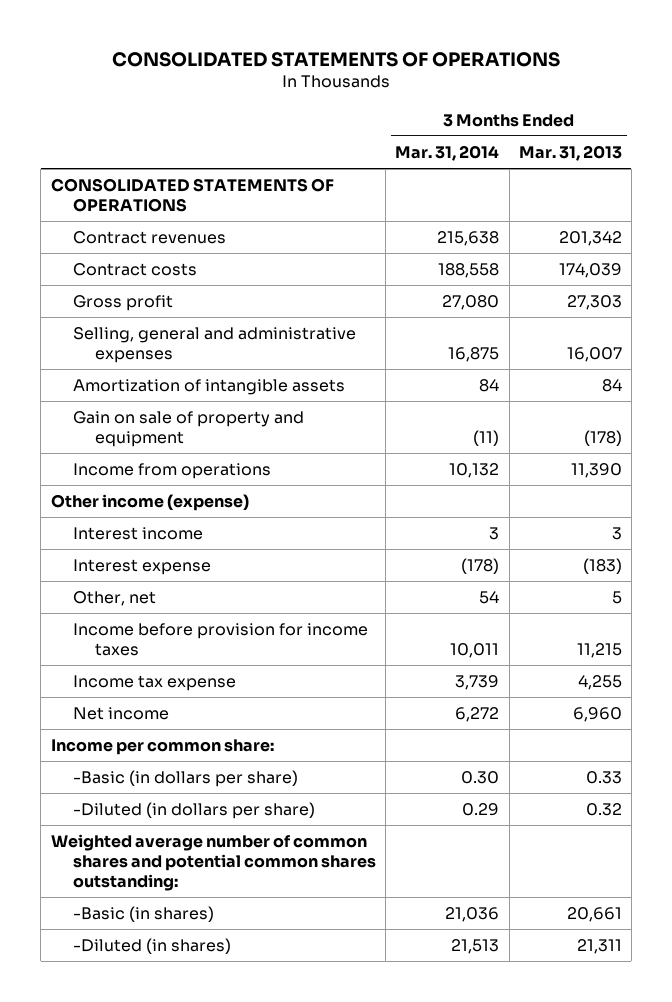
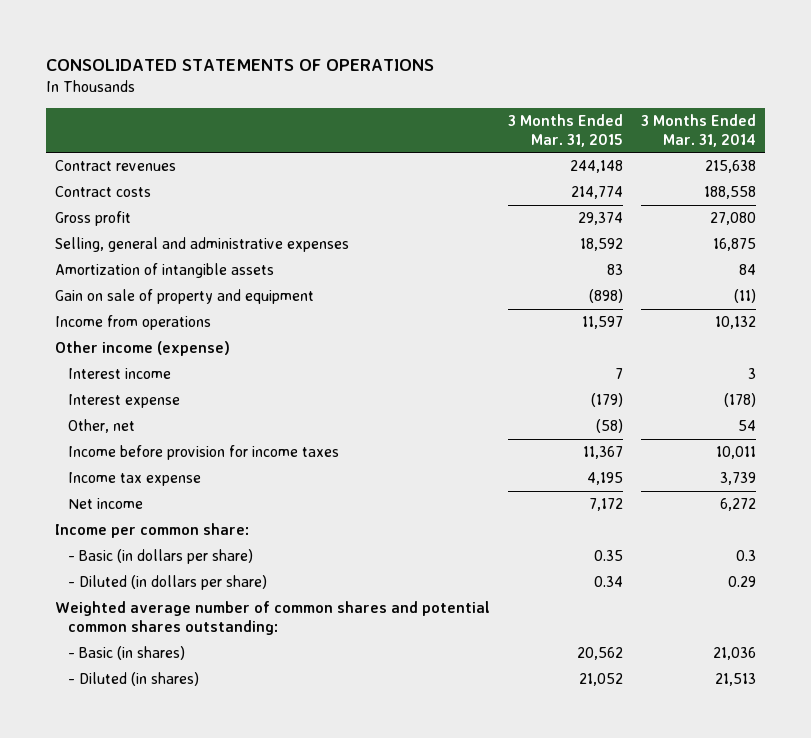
- | 3 Months Ended Mar. 31, 2014 | 3 Months Ended Mar. 31, 2013
+ | 3 Months Ended Mar. 31, 2015 | 3 Months Ended Mar. 31, 2014
- CONSOLIDATED STATEMENTS OF OPERATIONS
- -Basic (in dollars per share) | 0.30 | 0.33
- -Diluted (in dollars per share) | 0.29 | 0.32
+ - Basic (in dollars per share) | 0.35 | 0.3
+ - Diluted (in dollars per share) | 0.34 | 0.29
- -Basic (in shares) | 21,036 | 20,661
- -Diluted (in shares) | 21,513 | 21,311
+ - Basic (in shares) | 20,562 | 21,036
+ - Diluted (in shares) | 21,052 | 21,513

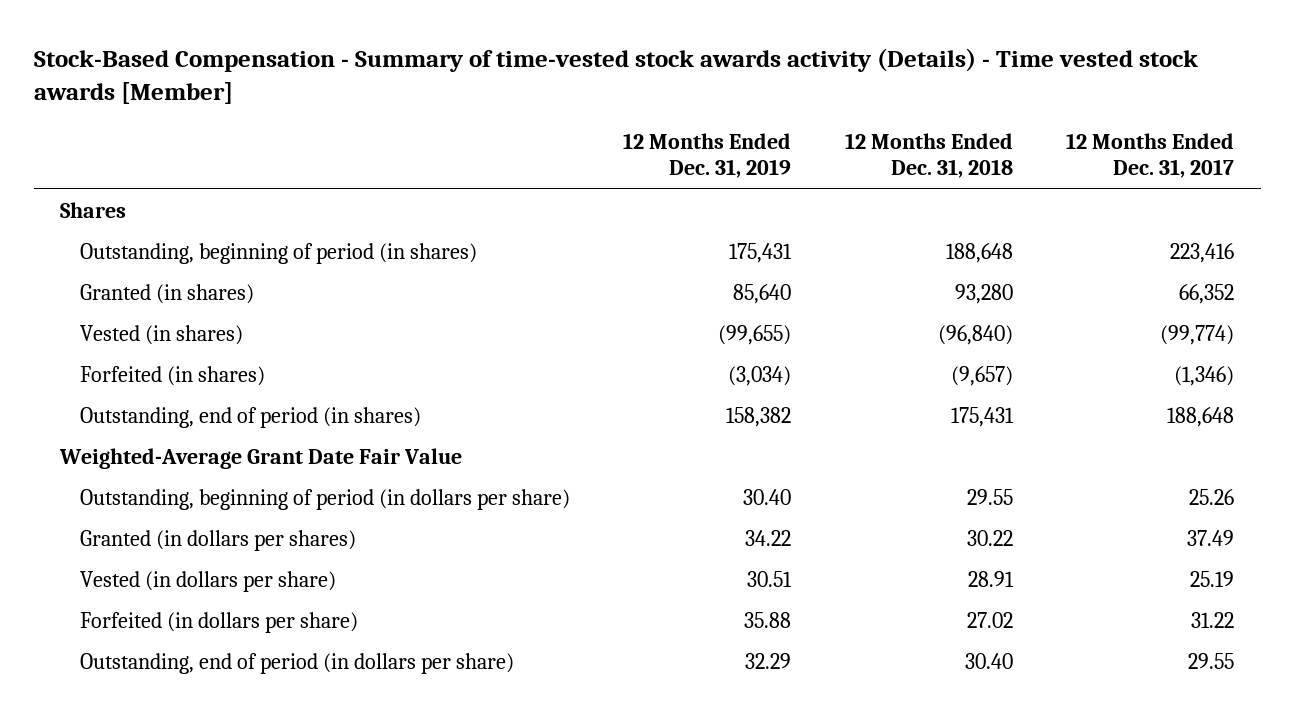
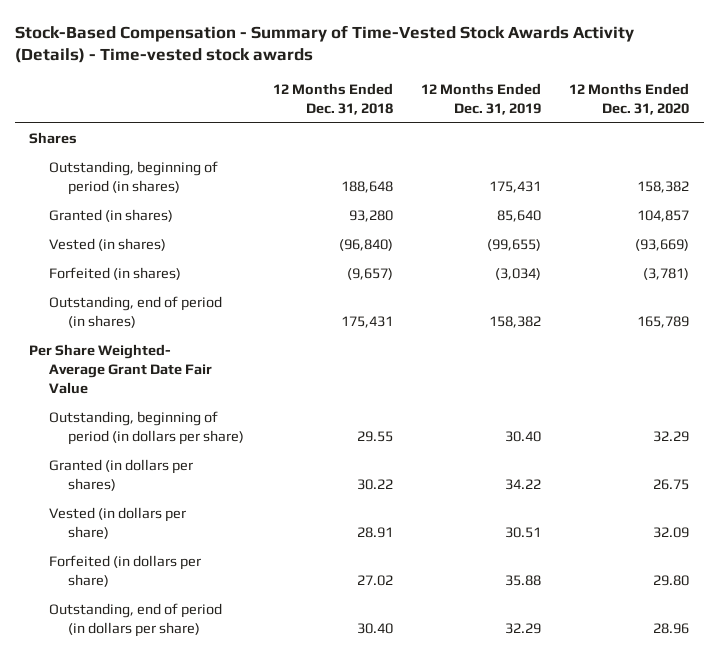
- Stock-Based Compensation - Summary of time-vested stock awards activity (Details) - Time vested stock awards [Member]
+ Stock-Based Compensation - Summary of Time-Vested Stock Awards Activity (Details) - Time-vested stock awards
- | 12 Months Ended Dec. 31, 2019 | 12 Months Ended Dec. 31, 2018 | 12 Months Ended Dec. 31, 2017
+ | 12 Months Ended Dec. 31, 2018 | 12 Months Ended Dec. 31, 2019 | 12 Months Ended Dec. 31, 2020
- Weighted-Average Grant Date Fair Value
+ Per Share Weighted- Average Grant Date Fair Value

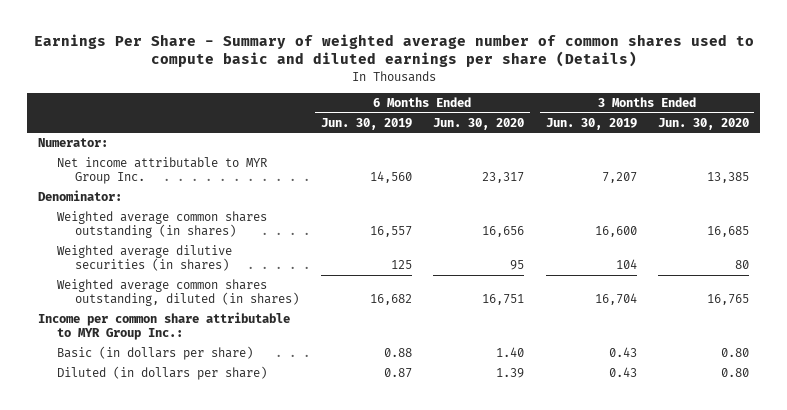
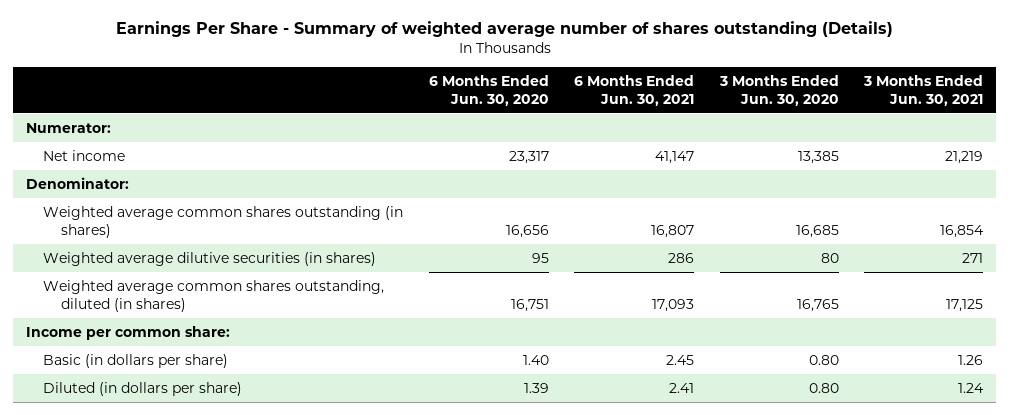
- Earnings Per Share - Summary of weighted average number of common shares used to compute basic and diluted earnings per share (Details)
+ Earnings Per Share - Summary of weighted average number of shares outstanding (Details)
- | 6 Months Ended Jun. 30, 2019 | 6 Months Ended Jun. 30, 2020 | 3 Months Ended Jun. 30, 2019 | 3 Months Ended Jun. 30, 2020
+ | 6 Months Ended Jun. 30, 2020 | 6 Months Ended Jun. 30, 2021 | 3 Months Ended Jun. 30, 2020 | 3 Months Ended Jun. 30, 2021
- Net income attributable to MYR Group Inc. | 14,560 | 23,317 | 7,207 | 13,385
+ Net income | 23,317 | 41,147 | 13,385 | 21,219
- Income per common share attributable to MYR Group Inc.:
+ Income per common share:

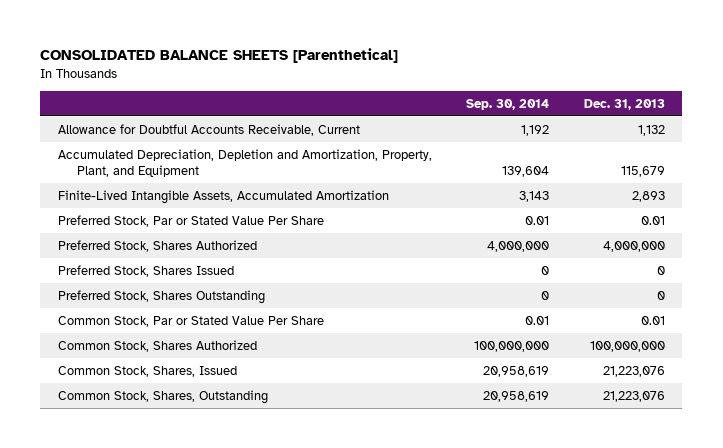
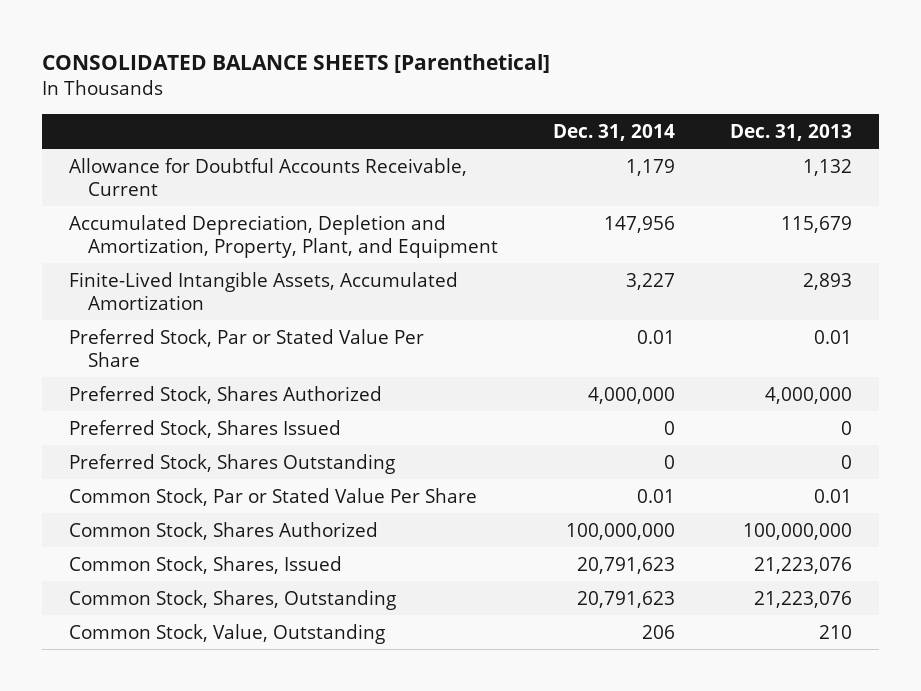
- | Sep. 30, 2014 | Dec. 31, 2013
+ | Dec. 31, 2014 | Dec. 31, 2013
+ Common Stock, Value, Outstanding | 206 | 210

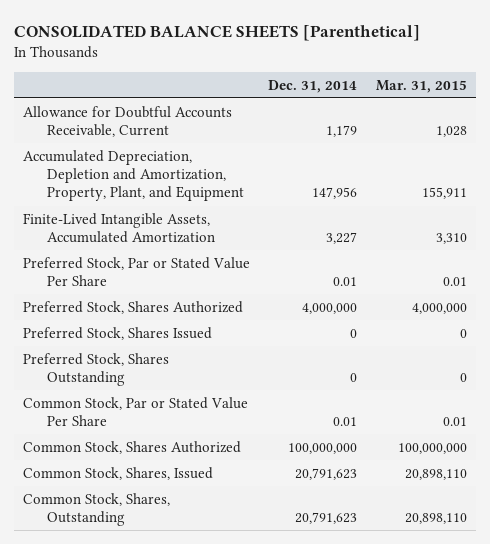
- | Dec. 31, 2014 | Dec. 31, 2013
+ | Dec. 31, 2014 | Mar. 31, 2015
- Common Stock, Value, Outstanding | 206 | 210

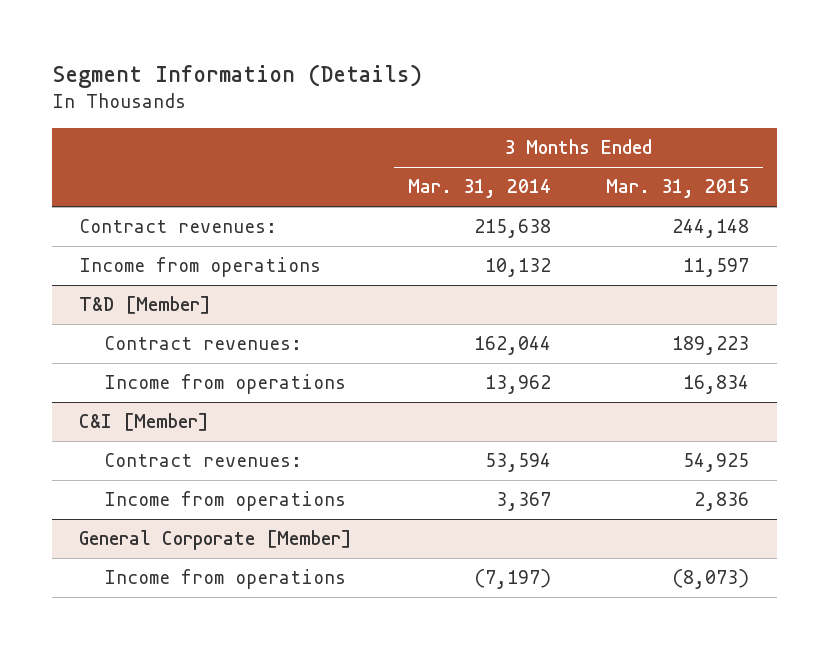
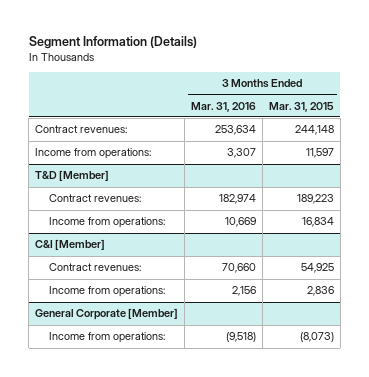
- | 3 Months Ended Mar. 31, 2014 | 3 Months Ended Mar. 31, 2015
+ | 3 Months Ended Mar. 31, 2016 | 3 Months Ended Mar. 31, 2015
- Income from operations | 10,132 | 11,597
+ Income from operations: | 3,307 | 11,597
@ T&D [Member]
- Income from operations | 13,962 | 16,834
+ Income from operations: | 10,669 | 16,834
@ C&I [Member]
- Income from operations | 3,367 | 2,836
+ Income from operations: | 2,156 | 2,836
@ General Corporate [Member]
- Income from operations | (7,197) | (8,073)
+ Income from operations: | (9,518) | (8,073)

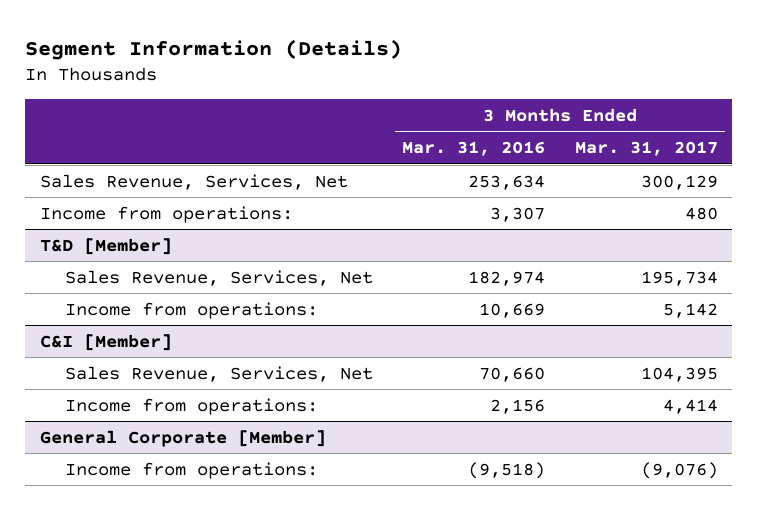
- | 3 Months Ended Mar. 31, 2016 | 3 Months Ended Mar. 31, 2015
+ | 3 Months Ended Mar. 31, 2016 | 3 Months Ended Mar. 31, 2017
- Contract revenues: | 253,634 | 244,148
+ Sales Revenue, Services, Net | 253,634 | 300,129
@ T&D [Member]
- Contract revenues: | 182,974 | 189,223
+ Sales Revenue, Services, Net | 182,974 | 195,734
@ C&I [Member]
- Contract revenues: | 70,660 | 54,925
+ Sales Revenue, Services, Net | 70,660 | 104,395

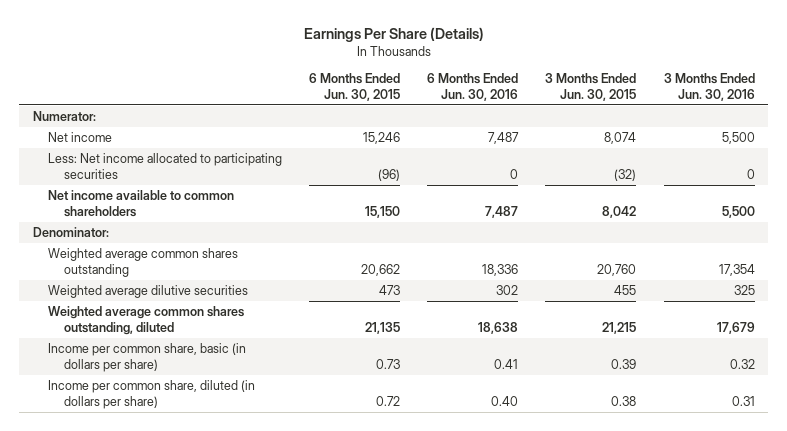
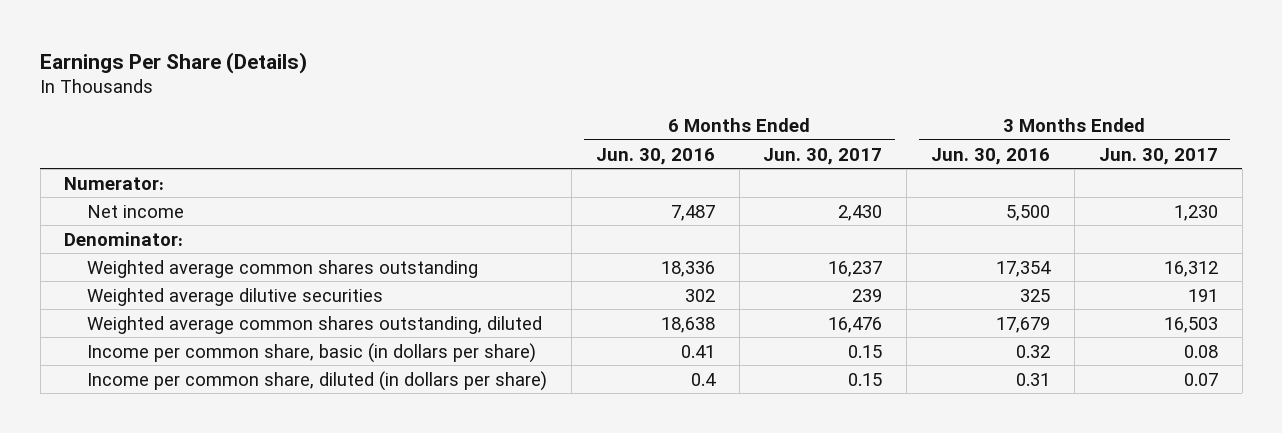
- | 6 Months Ended Jun. 30, 2015 | 6 Months Ended Jun. 30, 2016 | 3 Months Ended Jun. 30, 2015 | 3 Months Ended Jun. 30, 2016
+ | 6 Months Ended Jun. 30, 2016 | 6 Months Ended Jun. 30, 2017 | 3 Months Ended Jun. 30, 2016 | 3 Months Ended Jun. 30, 2017
- Less: Net income allocated to participating securities | (96) | 0 | (32) | 0
- Net income available to common shareholders | 15,150 | 7,487 | 8,042 | 5,500
- Income per common share, diluted (in dollars per share) | 0.72 | 0.40 | 0.38 | 0.31
+ Income per common share, diluted (in dollars per share) | 0.4 | 0.15 | 0.31 | 0.07

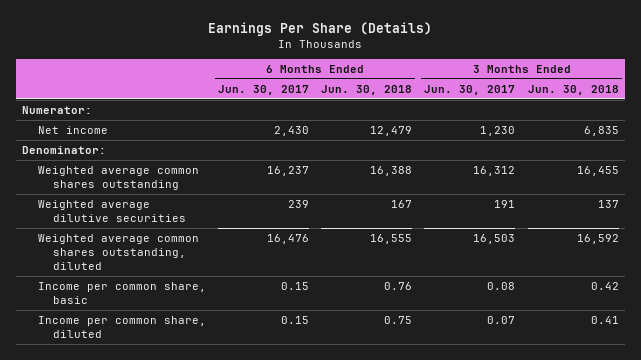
- | 6 Months Ended Jun. 30, 2016 | 6 Months Ended Jun. 30, 2017 | 3 Months Ended Jun. 30, 2016 | 3 Months Ended Jun. 30, 2017
+ | 6 Months Ended Jun. 30, 2017 | 6 Months Ended Jun. 30, 2018 | 3 Months Ended Jun. 30, 2017 | 3 Months Ended Jun. 30, 2018
- Income per common share, basic (in dollars per share) | 0.41 | 0.15 | 0.32 | 0.08
- Income per common share, diluted (in dollars per share) | 0.4 | 0.15 | 0.31 | 0.07
+ Income per common share, basic | 0.15 | 0.76 | 0.08 | 0.42
+ Income per common share, diluted | 0.15 | 0.75 | 0.07 | 0.41

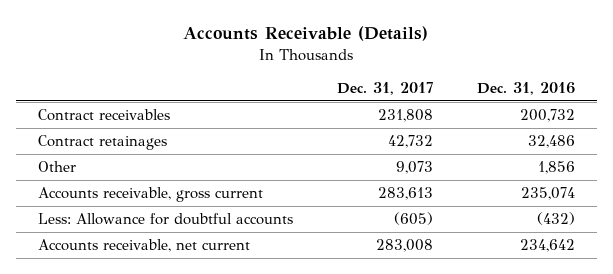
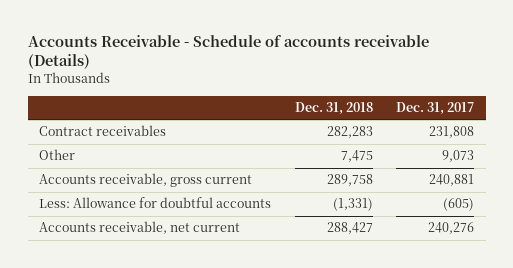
- Accounts Receivable (Details)
+ Accounts Receivable - Schedule of accounts receivable (Details)
- | Dec. 31, 2017 | Dec. 31, 2016
+ | Dec. 31, 2018 | Dec. 31, 2017
- Contract retainages | 42,732 | 32,486
- Accounts receivable, gross current | 283,613 | 235,074
+ Accounts receivable, gross current | 289,758 | 240,881
- Accounts receivable, net current | 283,008 | 234,642
+ Accounts receivable, net current | 288,427 | 240,276

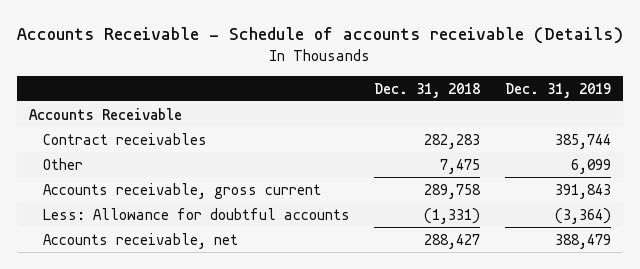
- | Dec. 31, 2018 | Dec. 31, 2017
+ | Dec. 31, 2018 | Dec. 31, 2019
+ Accounts Receivable
- Accounts receivable, net current | 288,427 | 240,276
+ Accounts receivable, net | 288,427 | 388,479

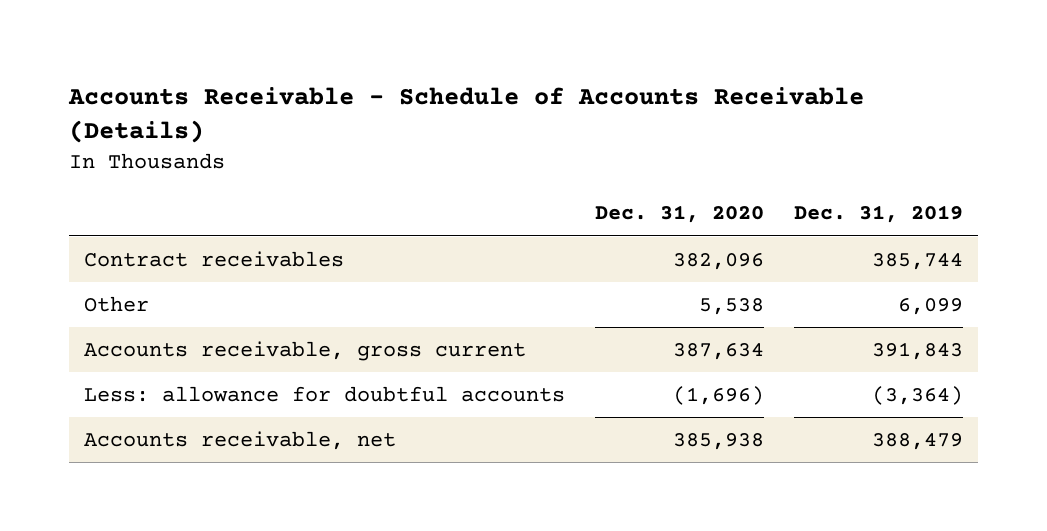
- Accounts Receivable - Schedule of accounts receivable (Details)
+ Accounts Receivable - Schedule of Accounts Receivable (Details)
- | Dec. 31, 2018 | Dec. 31, 2019
+ | Dec. 31, 2020 | Dec. 31, 2019
- Accounts Receivable
- Less: Allowance for doubtful accounts | (1,331) | (3,364)
+ Less: allowance for doubtful accounts | (1,696) | (3,364)

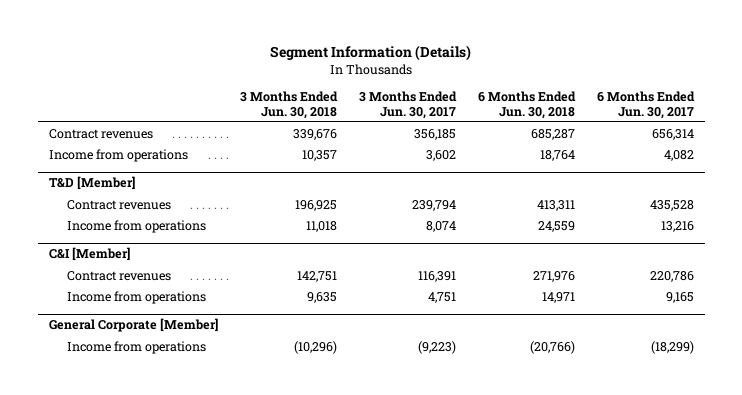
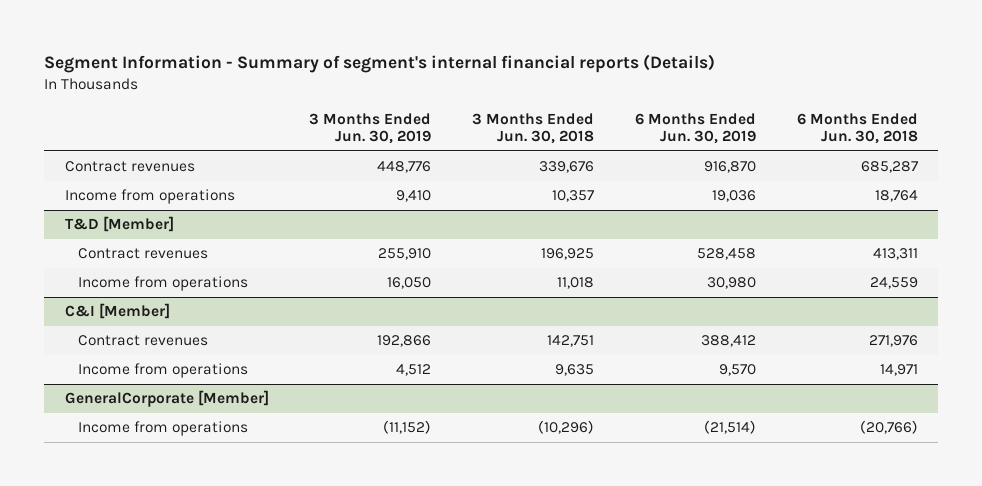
- Segment Information (Details)
+ Segment Information - Summary of segment's internal financial reports (Details)
- | 3 Months Ended Jun. 30, 2018 | 3 Months Ended Jun. 30, 2017 | 6 Months Ended Jun. 30, 2018 | 6 Months Ended Jun. 30, 2017
+ | 3 Months Ended Jun. 30, 2019 | 3 Months Ended Jun. 30, 2018 | 6 Months Ended Jun. 30, 2019 | 6 Months Ended Jun. 30, 2018
- General Corporate [Member]
+ GeneralCorporate [Member]

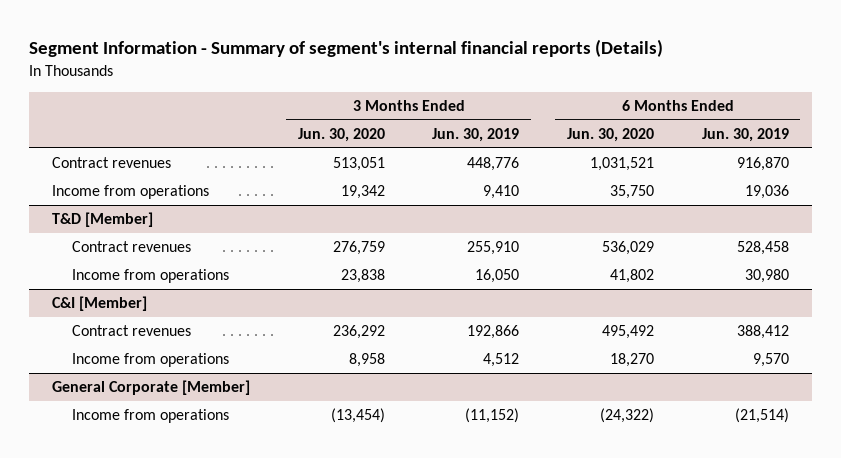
- | 3 Months Ended Jun. 30, 2019 | 3 Months Ended Jun. 30, 2018 | 6 Months Ended Jun. 30, 2019 | 6 Months Ended Jun. 30, 2018
+ | 3 Months Ended Jun. 30, 2020 | 3 Months Ended Jun. 30, 2019 | 6 Months Ended Jun. 30, 2020 | 6 Months Ended Jun. 30, 2019
- GeneralCorporate [Member]
+ General Corporate [Member]

